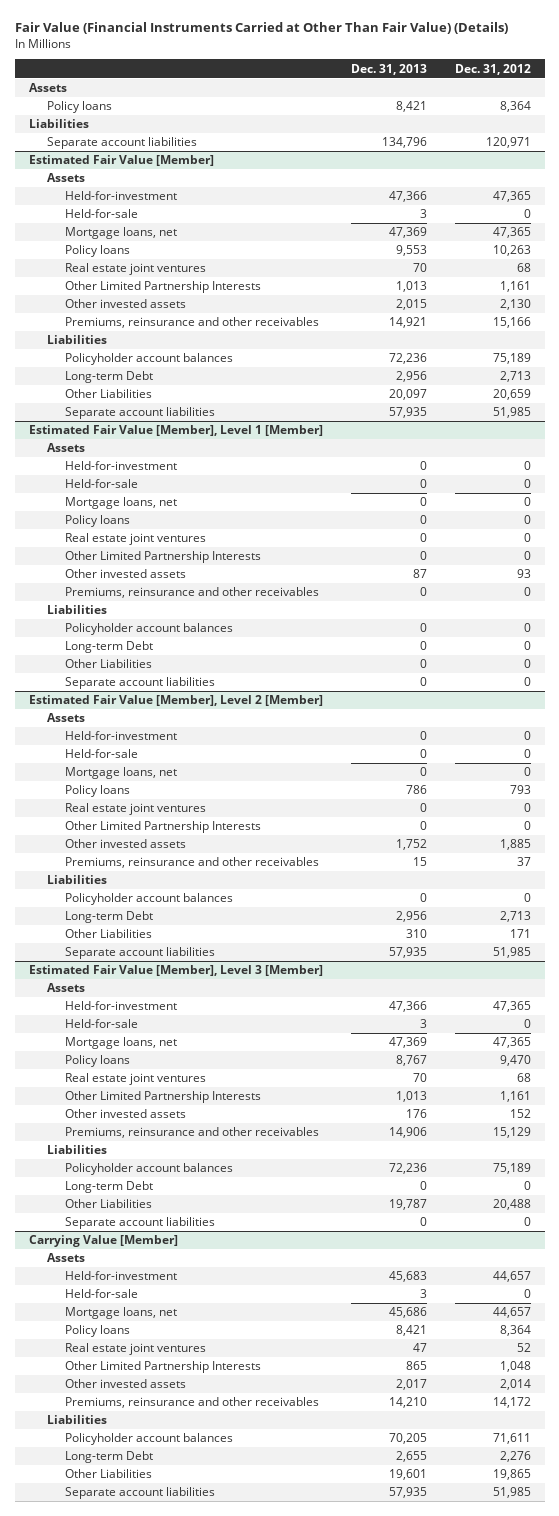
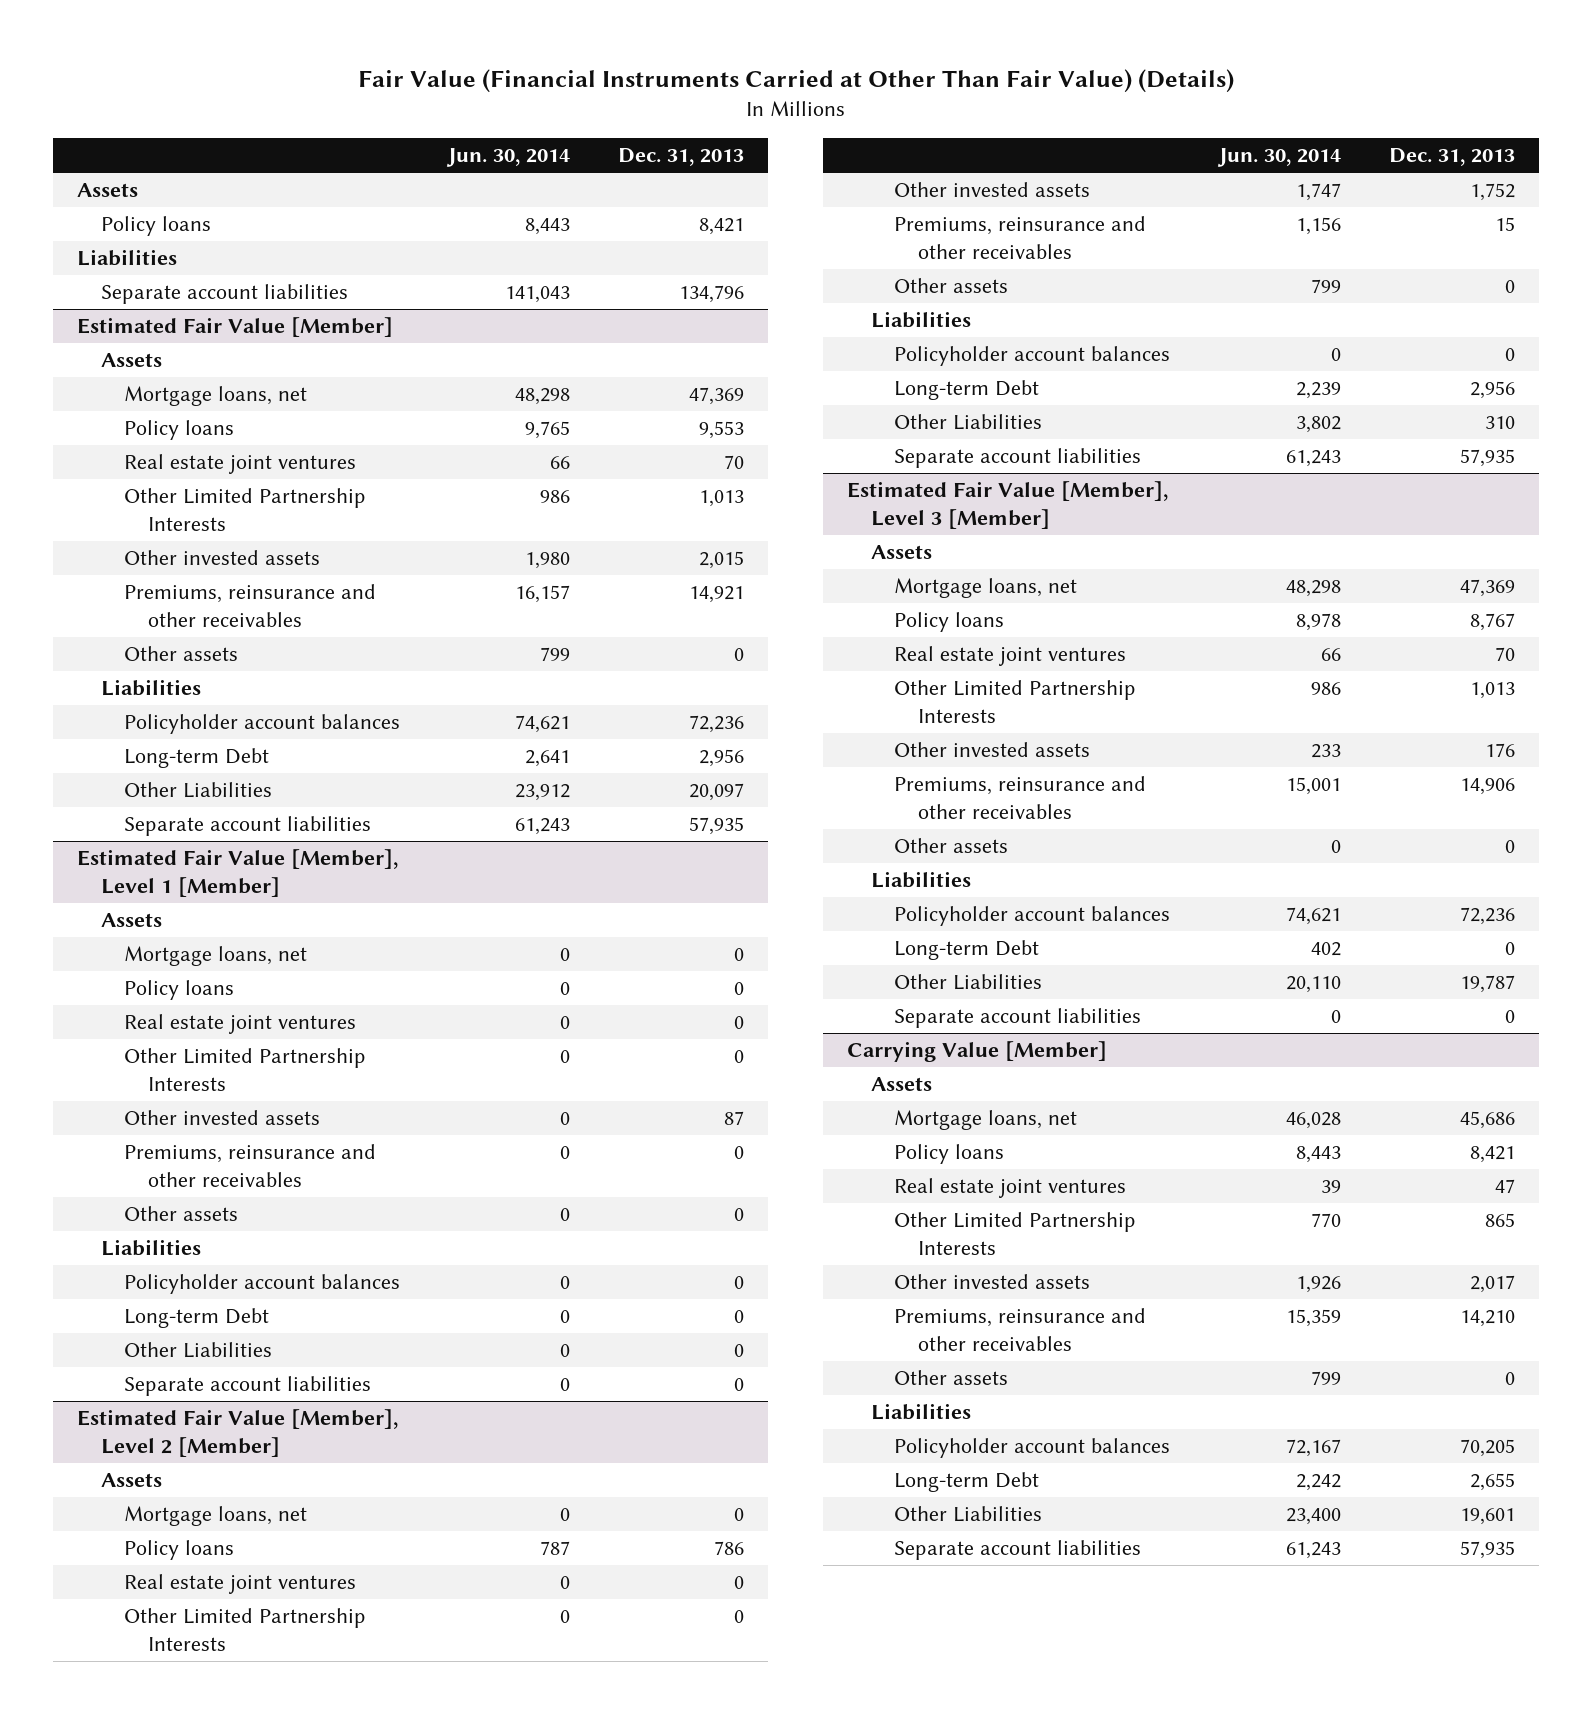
- | Dec. 31, 2013 | Dec. 31, 2012
+ | Jun. 30, 2014 | Dec. 31, 2013
@ Estimated Fair Value [Member]
- Held-for-investment | 47,366 | 47,365
- Held-for-sale | 3 | 0
+ Other assets | 799 | 0
@ Estimated Fair Value [Member], Level 1 [Member]
- Held-for-investment | 0 | 0
- Held-for-sale | 0 | 0
+ Other assets | 0 | 0
@ Estimated Fair Value [Member], Level 2 [Member]
- Held-for-investment | 0 | 0
- Held-for-sale | 0 | 0
+ Other assets | 799 | 0
@ Estimated Fair Value [Member], Level 3 [Member]
- Held-for-investment | 47,366 | 47,365
- Held-for-sale | 3 | 0
+ Other assets | 0 | 0
@ Carrying Value [Member]
- Held-for-investment | 45,683 | 44,657
- Held-for-sale | 3 | 0
+ Other assets | 799 | 0

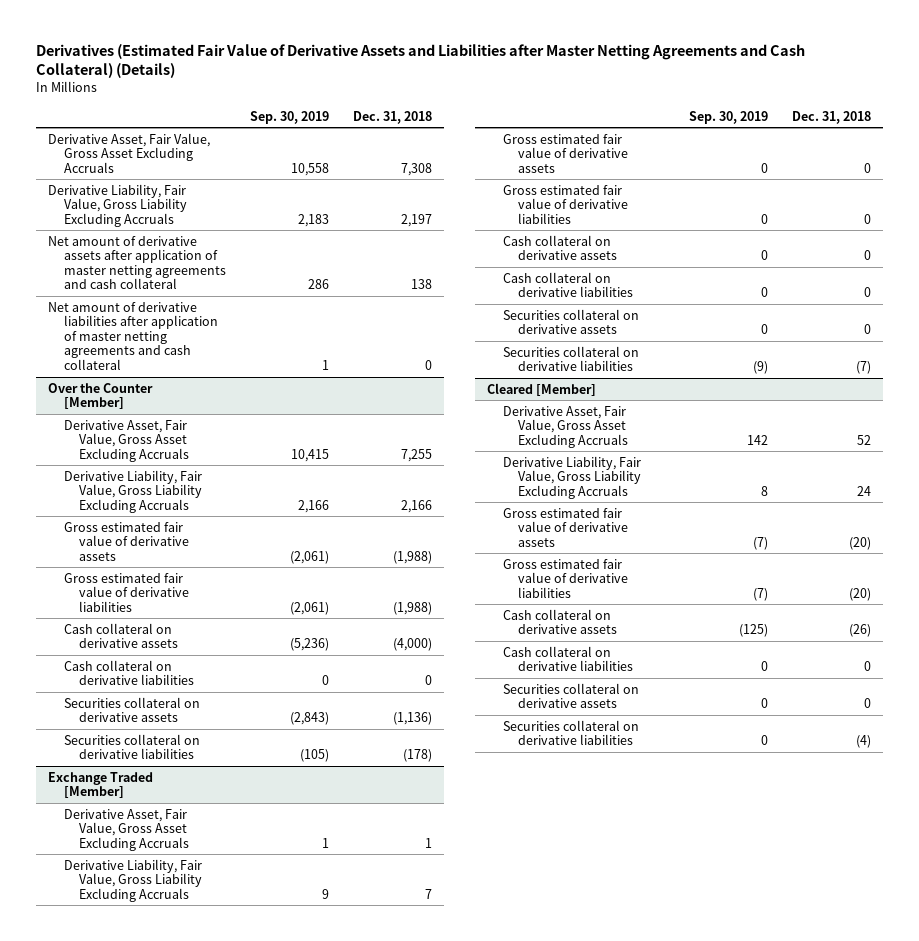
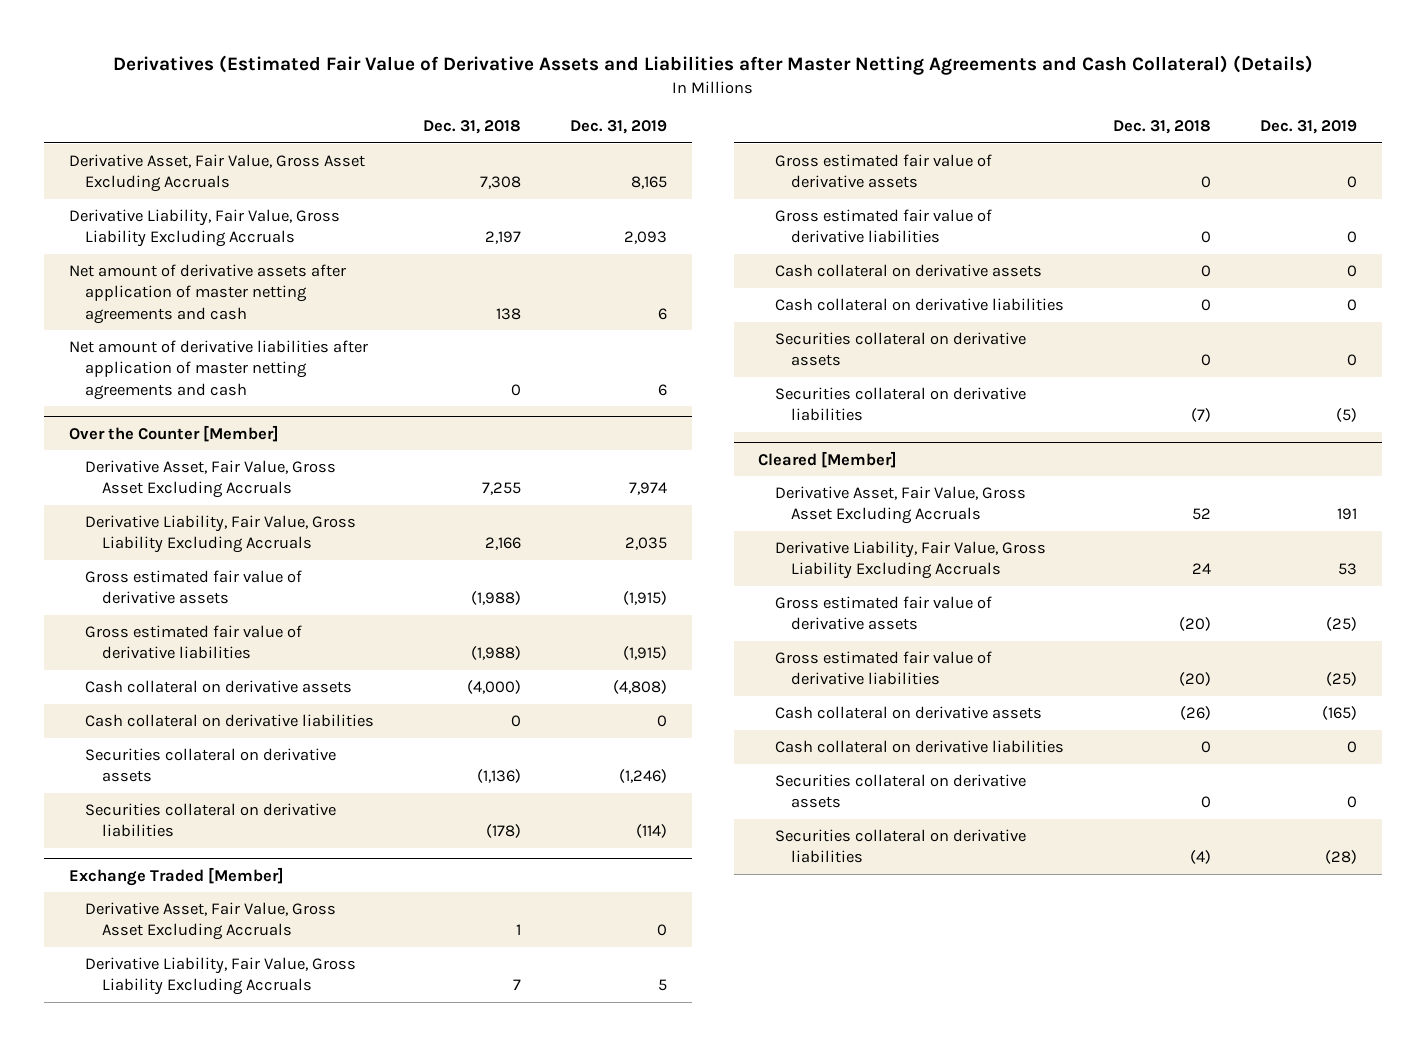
- | Sep. 30, 2019 | Dec. 31, 2018
+ | Dec. 31, 2018 | Dec. 31, 2019
- Net amount of derivative assets after application of master netting agreements and cash collateral | 286 | 138
- Net amount of derivative liabilities after application of master netting agreements and cash collateral | 1 | 0
+ Net amount of derivative assets after application of master netting agreements and cash | 138 | 6
+ Net amount of derivative liabilities after application of master netting agreements and cash | 0 | 6

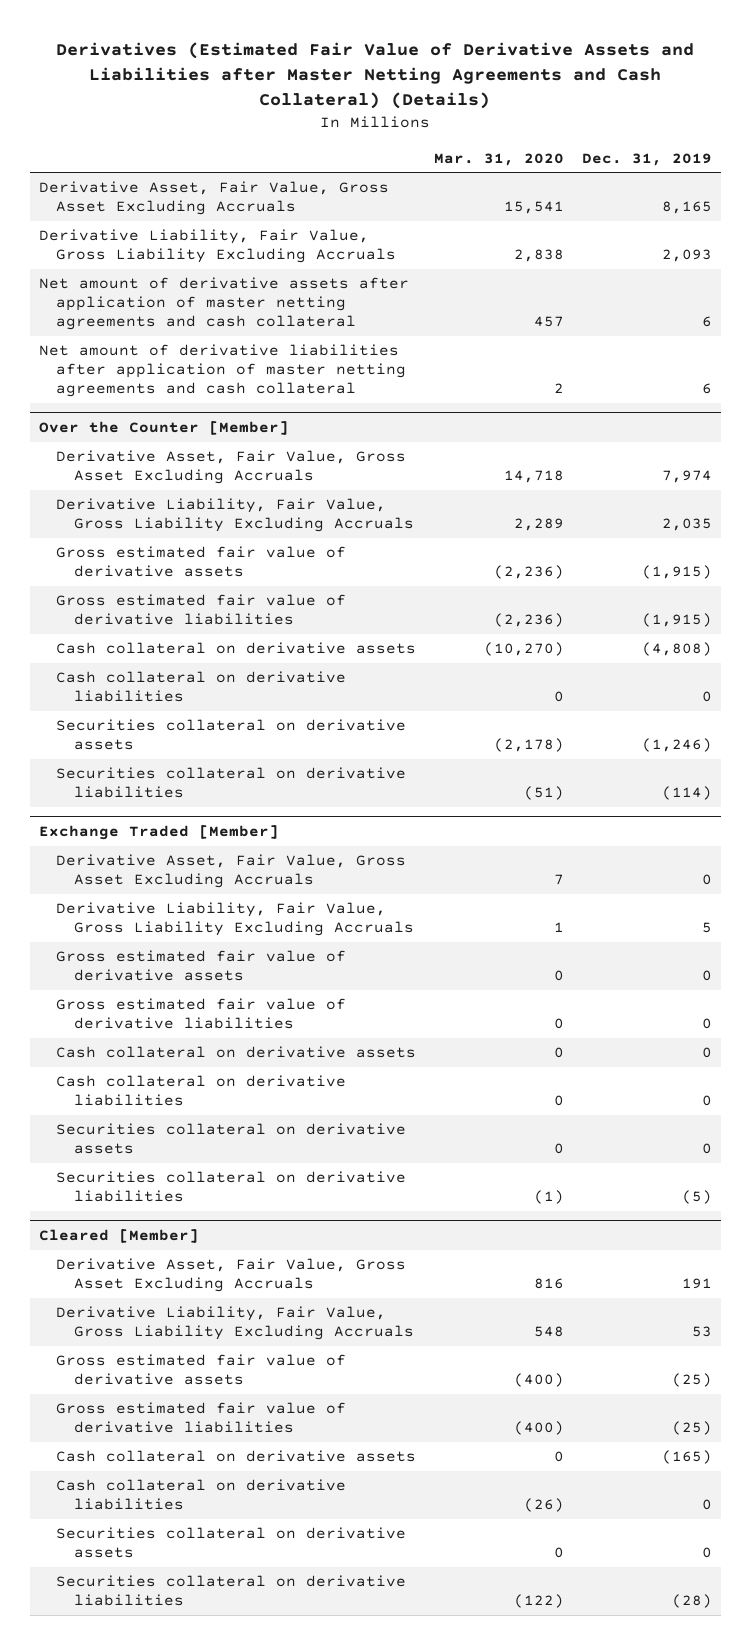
- | Dec. 31, 2018 | Dec. 31, 2019
+ | Mar. 31, 2020 | Dec. 31, 2019
- Net amount of derivative assets after application of master netting agreements and cash | 138 | 6
- Net amount of derivative liabilities after application of master netting agreements and cash | 0 | 6
+ Net amount of derivative assets after application of master netting agreements and cash collateral | 457 | 6
+ Net amount of derivative liabilities after application of master netting agreements and cash collateral | 2 | 6

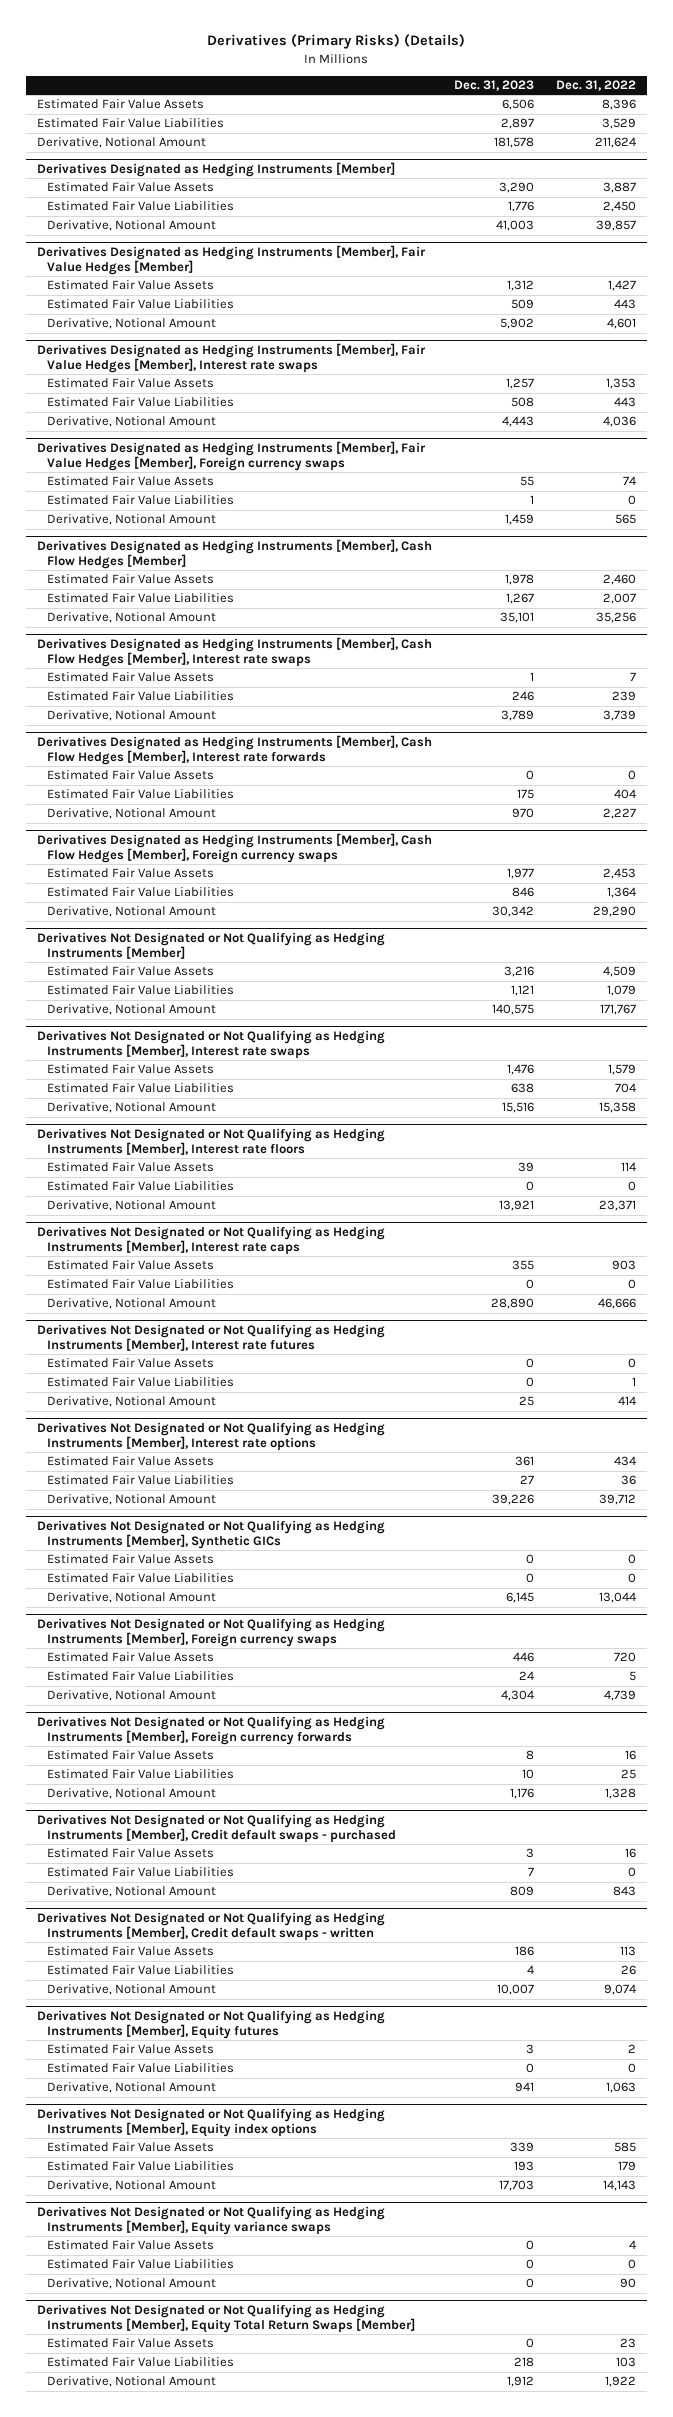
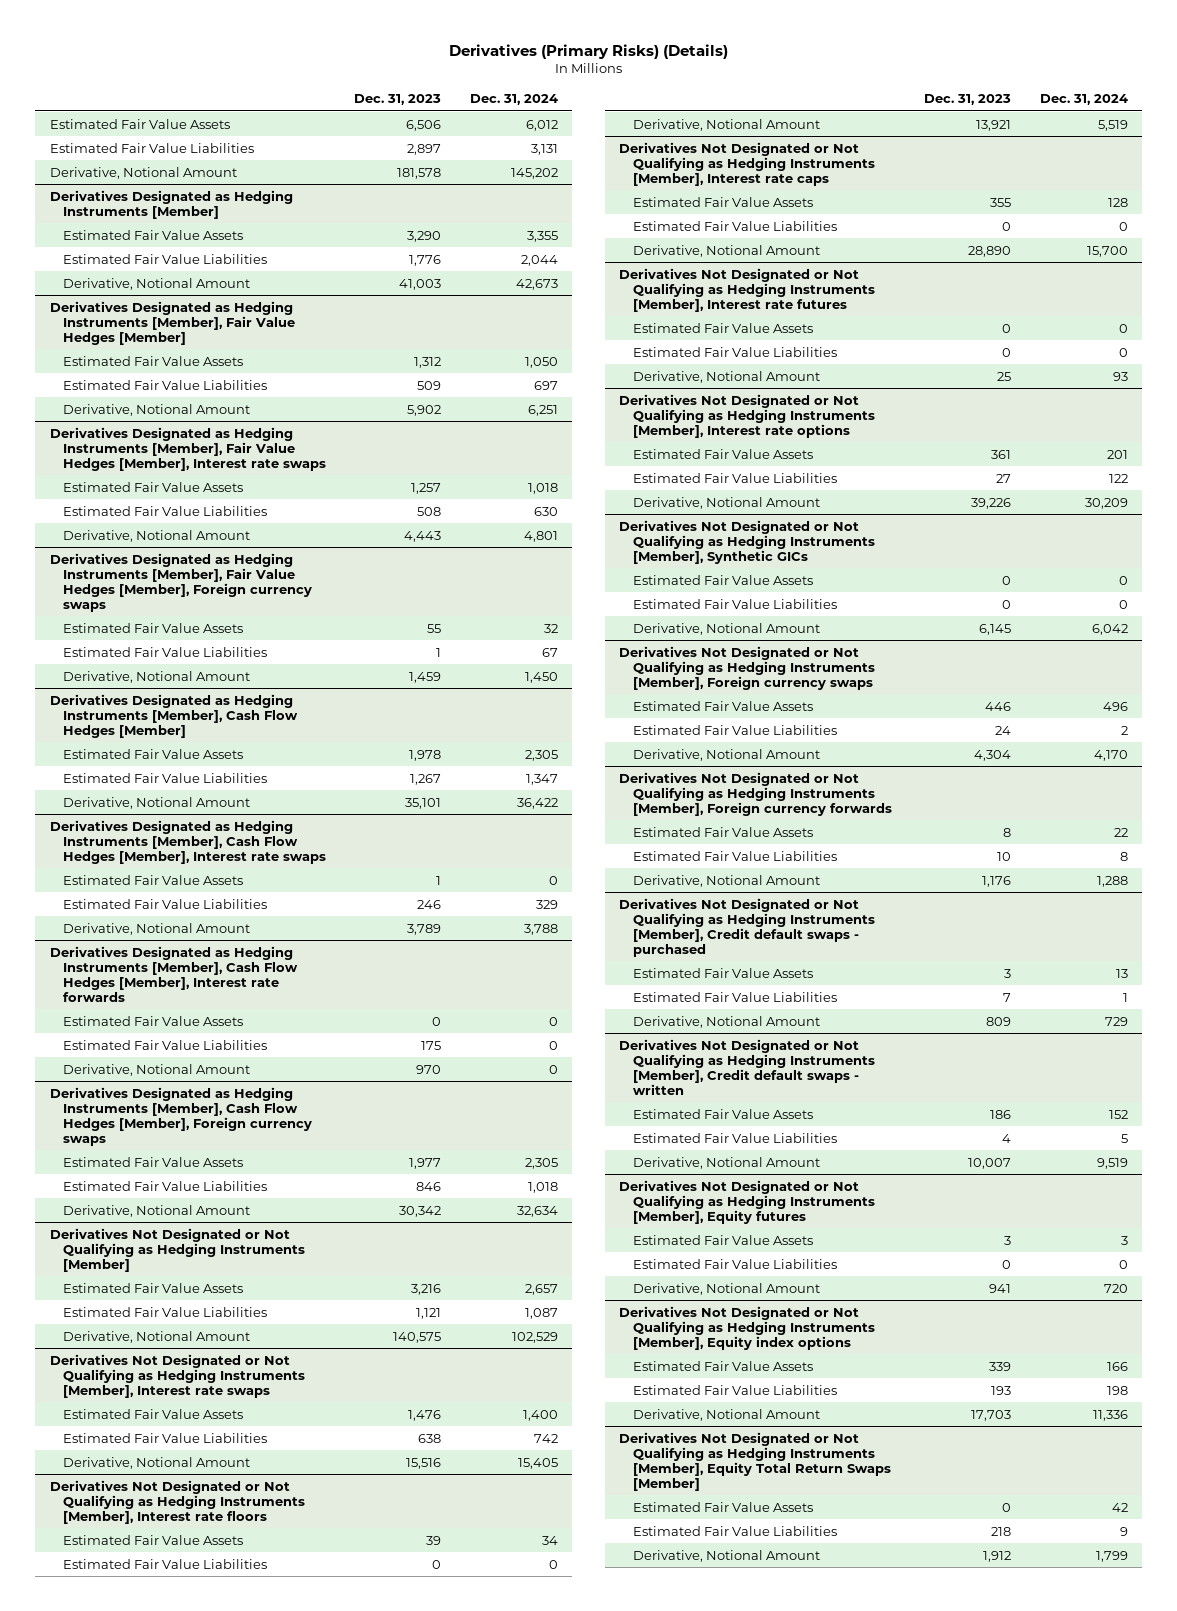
- | Dec. 31, 2023 | Dec. 31, 2022
+ | Dec. 31, 2023 | Dec. 31, 2024
- Derivatives Not Designated or Not Qualifying as Hedging Instruments [Member], Equity variance swaps
- Estimated Fair Value Assets | 0 | 4
- Estimated Fair Value Liabilities | 0 | 0
- Derivative, Notional Amount | 0 | 90

